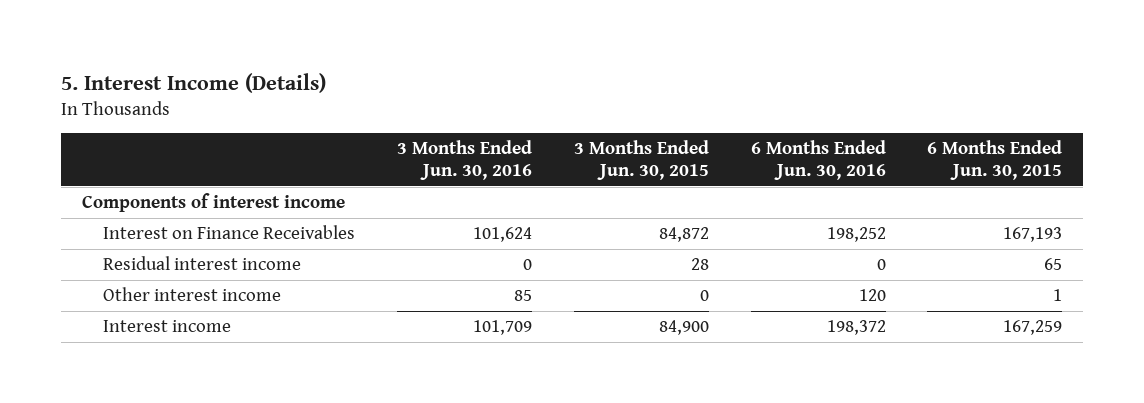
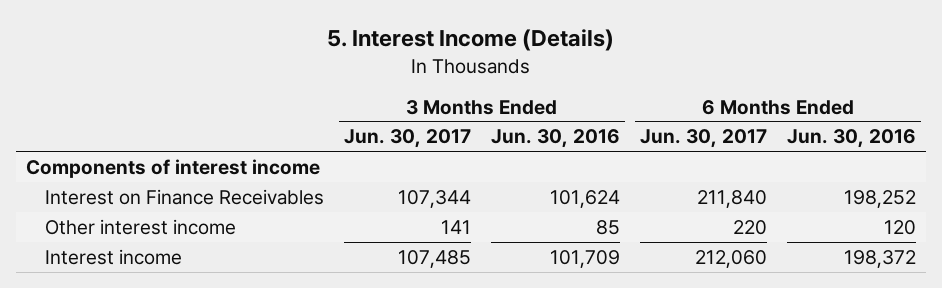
- | 3 Months Ended Jun. 30, 2016 | 3 Months Ended Jun. 30, 2015 | 6 Months Ended Jun. 30, 2016 | 6 Months Ended Jun. 30, 2015
+ | 3 Months Ended Jun. 30, 2017 | 3 Months Ended Jun. 30, 2016 | 6 Months Ended Jun. 30, 2017 | 6 Months Ended Jun. 30, 2016
- Residual interest income | 0 | 28 | 0 | 65

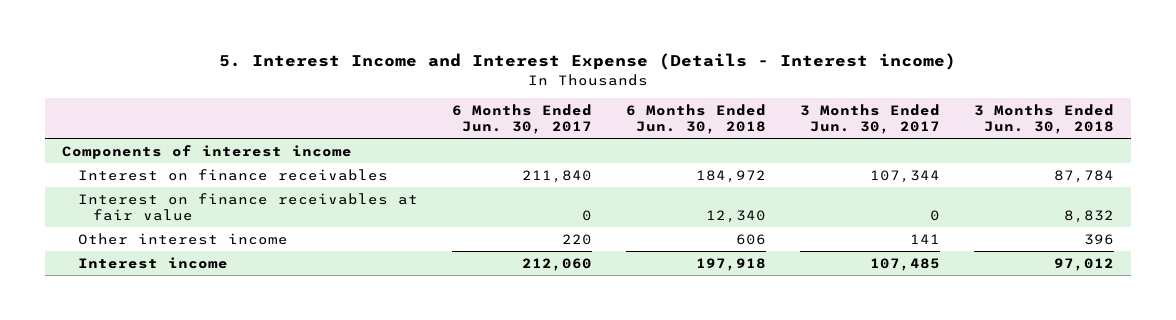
- 5. Interest Income (Details)
+ 5. Interest Income and Interest Expense (Details - Interest income)
- | 3 Months Ended Jun. 30, 2017 | 3 Months Ended Jun. 30, 2016 | 6 Months Ended Jun. 30, 2017 | 6 Months Ended Jun. 30, 2016
+ | 6 Months Ended Jun. 30, 2017 | 6 Months Ended Jun. 30, 2018 | 3 Months Ended Jun. 30, 2017 | 3 Months Ended Jun. 30, 2018
- Interest on Finance Receivables | 107,344 | 101,624 | 211,840 | 198,252
+ Interest on finance receivables | 211,840 | 184,972 | 107,344 | 87,784
+ Interest on finance receivables at fair value | 0 | 12,340 | 0 | 8,832

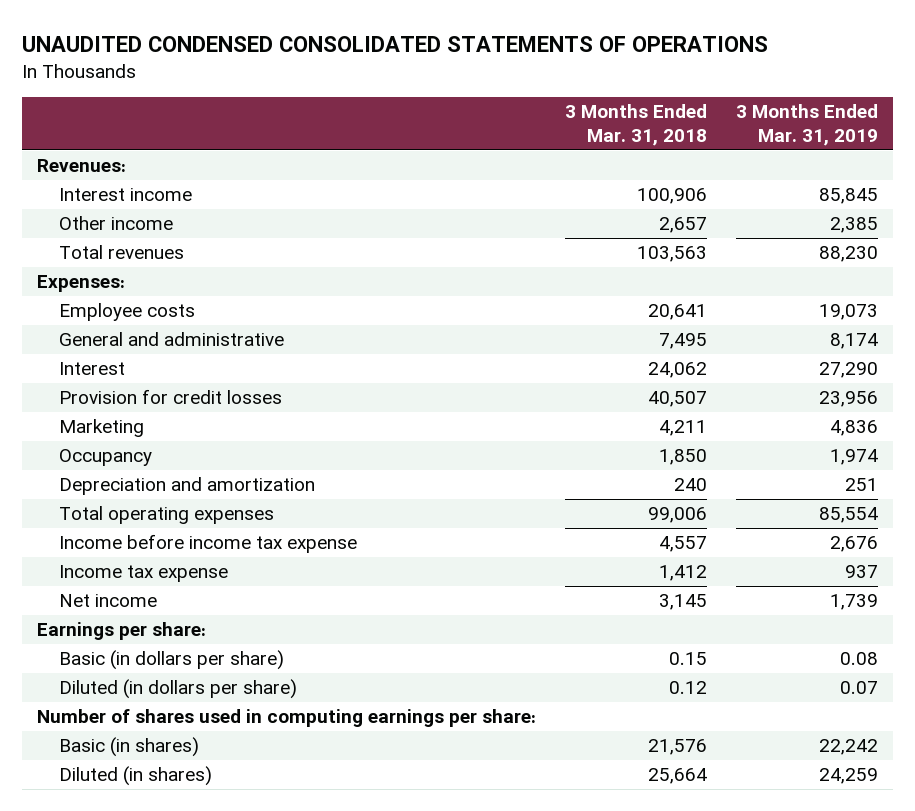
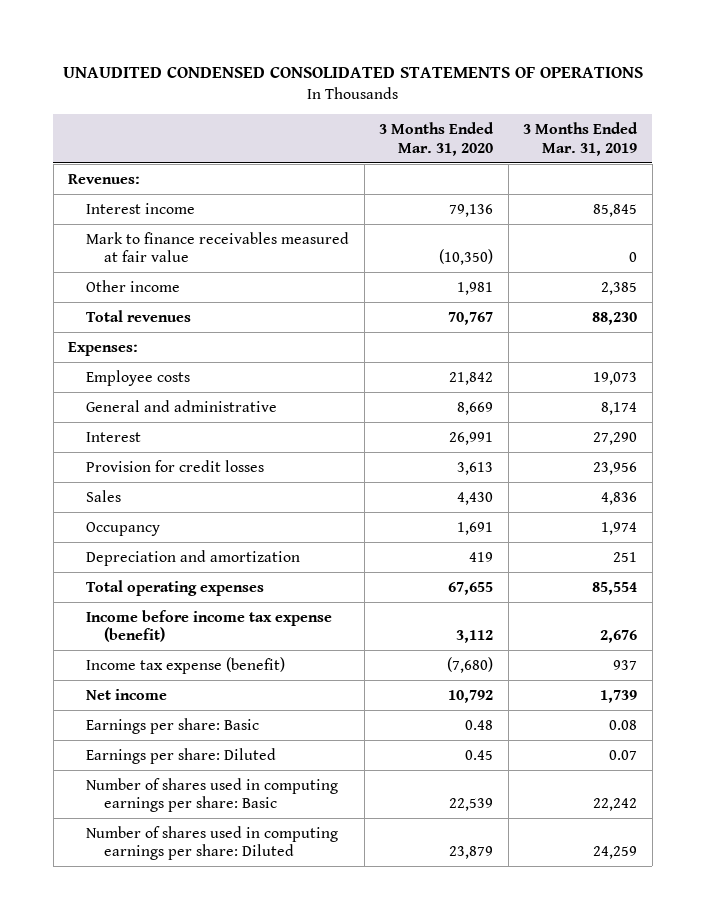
- | 3 Months Ended Mar. 31, 2018 | 3 Months Ended Mar. 31, 2019
+ | 3 Months Ended Mar. 31, 2020 | 3 Months Ended Mar. 31, 2019
+ Mark to finance receivables measured at fair value | (10,350) | 0
- Marketing | 4,211 | 4,836
+ Sales | 4,430 | 4,836
- Income before income tax expense | 4,557 | 2,676
- Income tax expense | 1,412 | 937
+ Income before income tax expense (benefit) | 3,112 | 2,676
+ Income tax expense (benefit) | (7,680) | 937
- Earnings per share:
- Basic (in dollars per share) | 0.15 | 0.08
- Diluted (in dollars per share) | 0.12 | 0.07
- Number of shares used in computing earnings per share:
- Basic (in shares) | 21,576 | 22,242
- Diluted (in shares) | 25,664 | 24,259
+ Earnings per share: Basic | 0.48 | 0.08
+ Earnings per share: Diluted | 0.45 | 0.07
+ Number of shares used in computing earnings per share: Basic | 22,539 | 22,242
+ Number of shares used in computing earnings per share: Diluted | 23,879 | 24,259

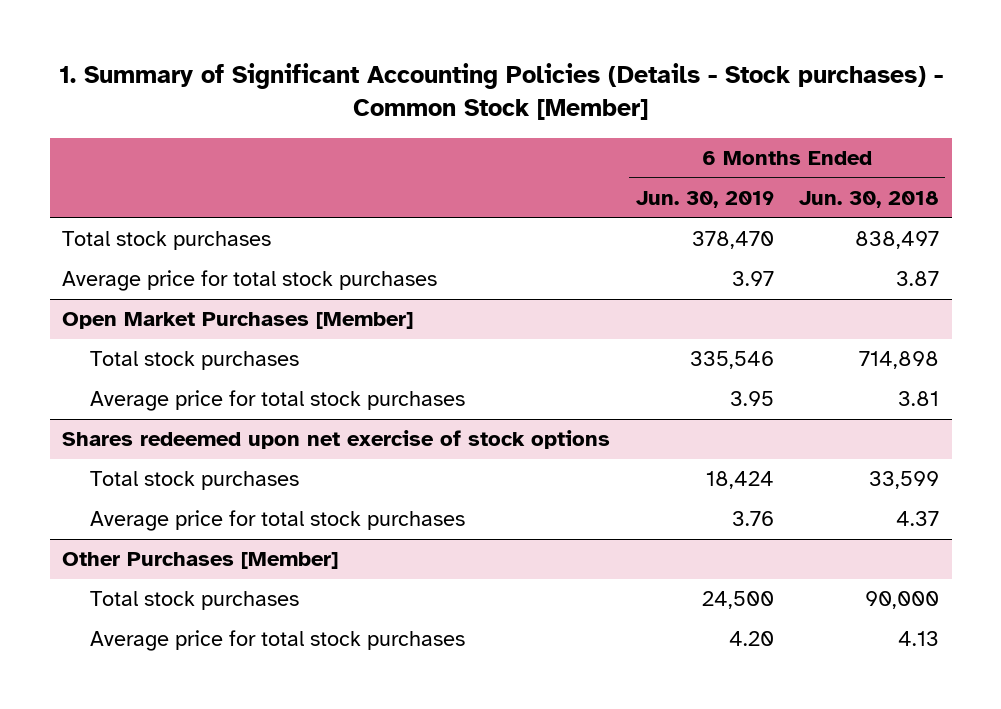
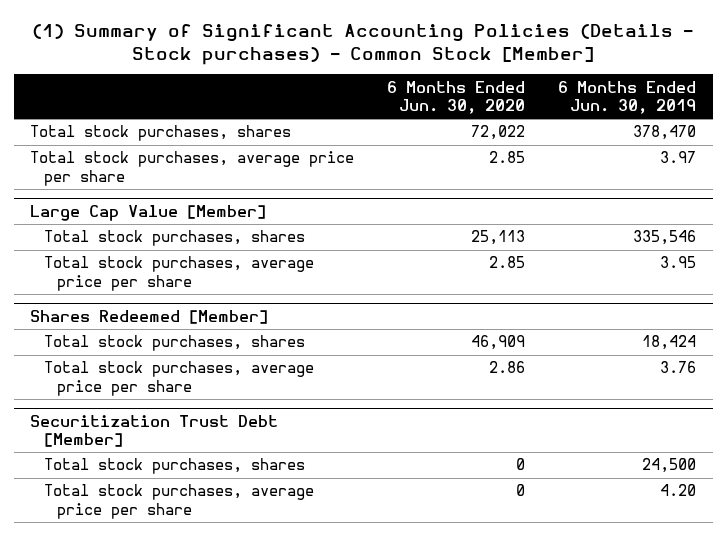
- 1. Summary of Significant Accounting Policies (Details - Stock purchases) - Common Stock [Member]
+ (1) Summary of Significant Accounting Policies (Details - Stock purchases) - Common Stock [Member]
- | 6 Months Ended Jun. 30, 2019 | 6 Months Ended Jun. 30, 2018
+ | 6 Months Ended Jun. 30, 2020 | 6 Months Ended Jun. 30, 2019
- Total stock purchases | 378,470 | 838,497
- Average price for total stock purchases | 3.97 | 3.87
- Open Market Purchases [Member]
- Total stock purchases | 335,546 | 714,898
- Average price for total stock purchases | 3.95 | 3.81
- Shares redeemed upon net exercise of stock options
- Total stock purchases | 18,424 | 33,599
- Average price for total stock purchases | 3.76 | 4.37
- Other Purchases [Member]
- Total stock purchases | 24,500 | 90,000
- Average price for total stock purchases | 4.20 | 4.13
+ Total stock purchases, shares | 72,022 | 378,470
+ Total stock purchases, average price per share | 2.85 | 3.97
+ Large Cap Value [Member]
+ Total stock purchases, shares | 25,113 | 335,546
+ Total stock purchases, average price per share | 2.85 | 3.95
+ Shares Redeemed [Member]
+ Total stock purchases, shares | 46,909 | 18,424
+ Total stock purchases, average price per share | 2.86 | 3.76
+ Securitization Trust Debt [Member]
+ Total stock purchases, shares | 0 | 24,500
+ Total stock purchases, average price per share | 0 | 4.20

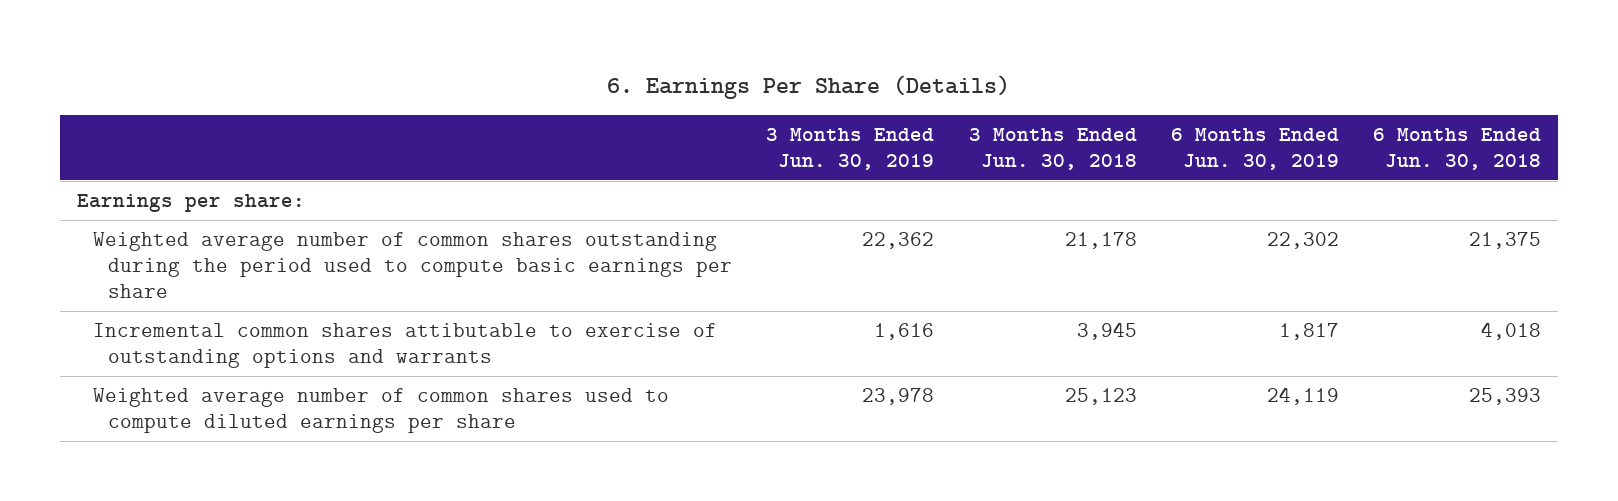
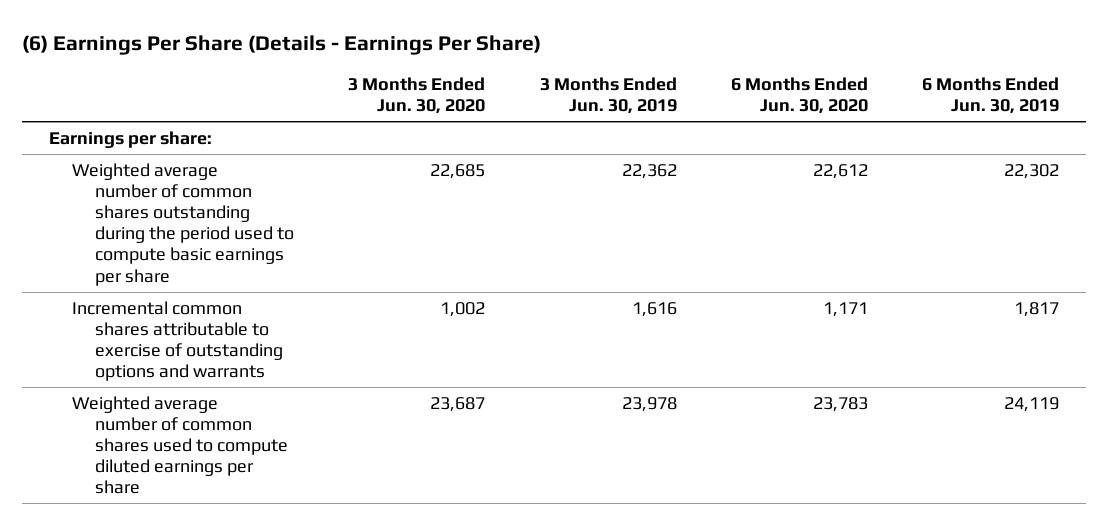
- 6. Earnings Per Share (Details)
+ (6) Earnings Per Share (Details - Earnings Per Share)
- | 3 Months Ended Jun. 30, 2019 | 3 Months Ended Jun. 30, 2018 | 6 Months Ended Jun. 30, 2019 | 6 Months Ended Jun. 30, 2018
+ | 3 Months Ended Jun. 30, 2020 | 3 Months Ended Jun. 30, 2019 | 6 Months Ended Jun. 30, 2020 | 6 Months Ended Jun. 30, 2019
- Incremental common shares attibutable to exercise of outstanding options and warrants | 1,616 | 3,945 | 1,817 | 4,018
+ Incremental common shares attributable to exercise of outstanding options and warrants | 1,002 | 1,616 | 1,171 | 1,817

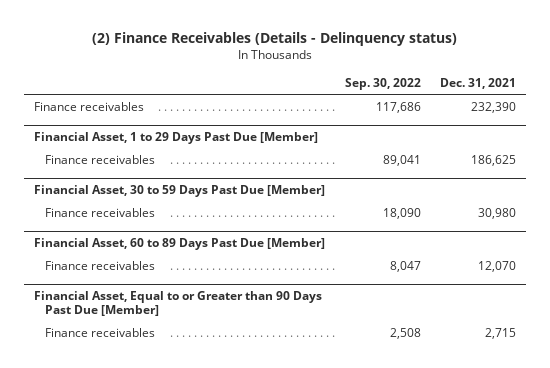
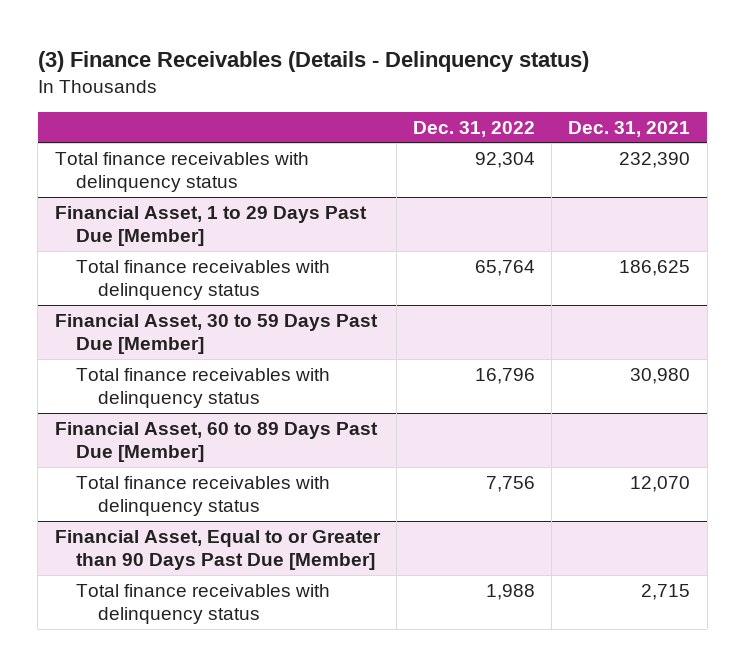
- (2) Finance Receivables (Details - Delinquency status)
+ (3) Finance Receivables (Details - Delinquency status)
- | Sep. 30, 2022 | Dec. 31, 2021
+ | Dec. 31, 2022 | Dec. 31, 2021
- Finance receivables | 117,686 | 232,390
+ Total finance receivables with delinquency status | 92,304 | 232,390
@ Financial Asset, 1 to 29 Days Past Due [Member]
- Finance receivables | 89,041 | 186,625
+ Total finance receivables with delinquency status | 65,764 | 186,625
@ Financial Asset, 30 to 59 Days Past Due [Member]
- Finance receivables | 18,090 | 30,980
+ Total finance receivables with delinquency status | 16,796 | 30,980
@ Financial Asset, 60 to 89 Days Past Due [Member]
- Finance receivables | 8,047 | 12,070
+ Total finance receivables with delinquency status | 7,756 | 12,070
@ Financial Asset, Equal to or Greater than 90 Days Past Due [Member]
- Finance receivables | 2,508 | 2,715
+ Total finance receivables with delinquency status | 1,988 | 2,715

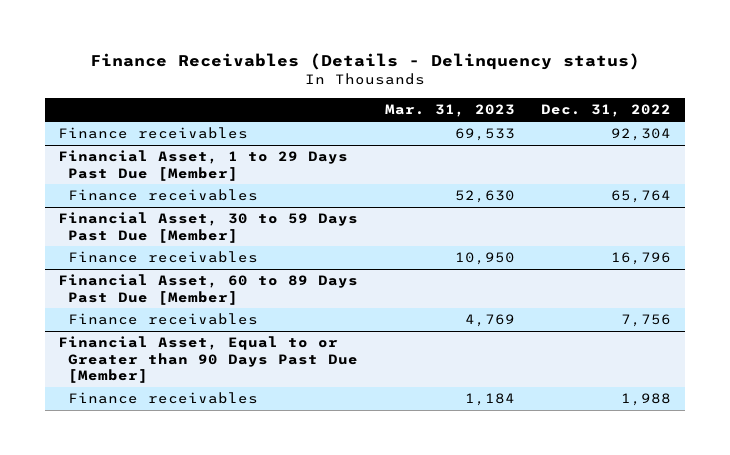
- (3) Finance Receivables (Details - Delinquency status)
+ Finance Receivables (Details - Delinquency status)
- | Dec. 31, 2022 | Dec. 31, 2021
+ | Mar. 31, 2023 | Dec. 31, 2022
- Total finance receivables with delinquency status | 92,304 | 232,390
+ Finance receivables | 69,533 | 92,304
@ Financial Asset, 1 to 29 Days Past Due [Member]
- Total finance receivables with delinquency status | 65,764 | 186,625
+ Finance receivables | 52,630 | 65,764
@ Financial Asset, 30 to 59 Days Past Due [Member]
- Total finance receivables with delinquency status | 16,796 | 30,980
+ Finance receivables | 10,950 | 16,796
@ Financial Asset, 60 to 89 Days Past Due [Member]
- Total finance receivables with delinquency status | 7,756 | 12,070
+ Finance receivables | 4,769 | 7,756
@ Financial Asset, Equal to or Greater than 90 Days Past Due [Member]
- Total finance receivables with delinquency status | 1,988 | 2,715
+ Finance receivables | 1,184 | 1,988

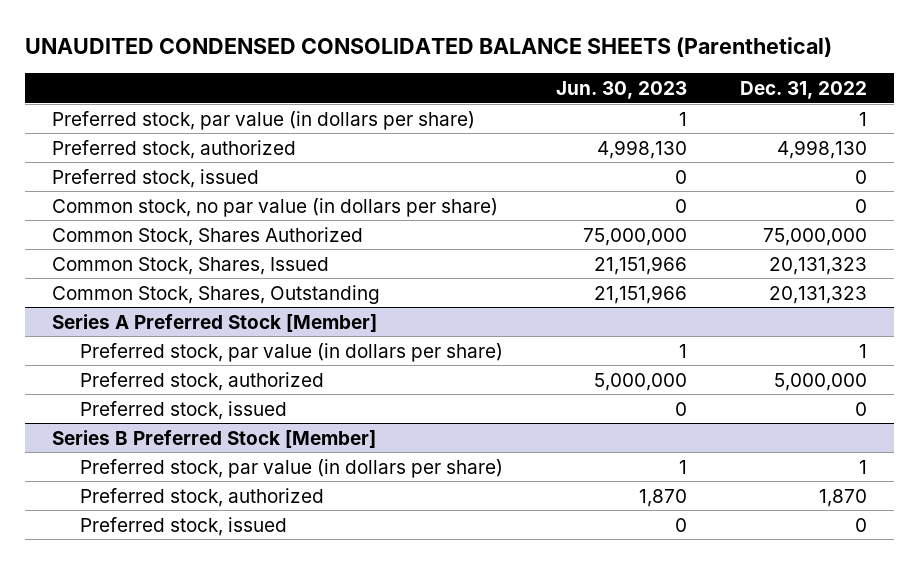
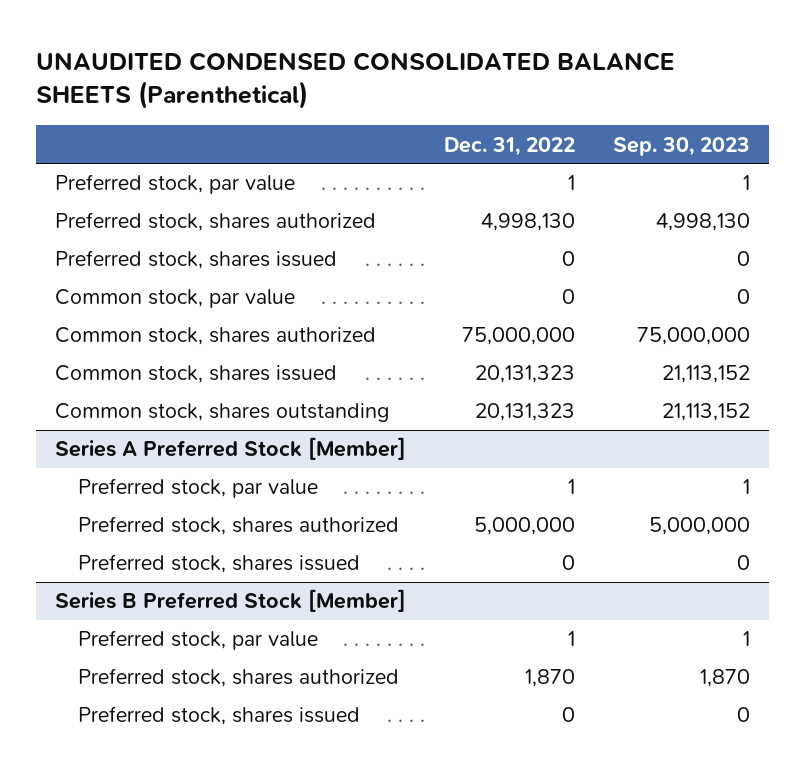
- | Jun. 30, 2023 | Dec. 31, 2022
+ | Dec. 31, 2022 | Sep. 30, 2023
- Preferred stock, par value (in dollars per share) | 1 | 1
- Preferred stock, authorized | 4,998,130 | 4,998,130
- Preferred stock, issued | 0 | 0
- Common stock, no par value (in dollars per share) | 0 | 0
- Common Stock, Shares Authorized | 75,000,000 | 75,000,000
- Common Stock, Shares, Issued | 21,151,966 | 20,131,323
- Common Stock, Shares, Outstanding | 21,151,966 | 20,131,323
+ Preferred stock, par value | 1 | 1
+ Preferred stock, shares authorized | 4,998,130 | 4,998,130
+ Preferred stock, shares issued | 0 | 0
+ Common stock, par value | 0 | 0
+ Common stock, shares authorized | 75,000,000 | 75,000,000
+ Common stock, shares issued | 20,131,323 | 21,113,152
+ Common stock, shares outstanding | 20,131,323 | 21,113,152
@ Series A Preferred Stock [Member]
- Preferred stock, par value (in dollars per share) | 1 | 1
- Preferred stock, authorized | 5,000,000 | 5,000,000
- Preferred stock, issued | 0 | 0
+ Preferred stock, par value | 1 | 1
+ Preferred stock, shares authorized | 5,000,000 | 5,000,000
+ Preferred stock, shares issued | 0 | 0
@ Series B Preferred Stock [Member]
- Preferred stock, par value (in dollars per share) | 1 | 1
- Preferred stock, authorized | 1,870 | 1,870
- Preferred stock, issued | 0 | 0
+ Preferred stock, par value | 1 | 1
+ Preferred stock, shares authorized | 1,870 | 1,870
+ Preferred stock, shares issued | 0 | 0

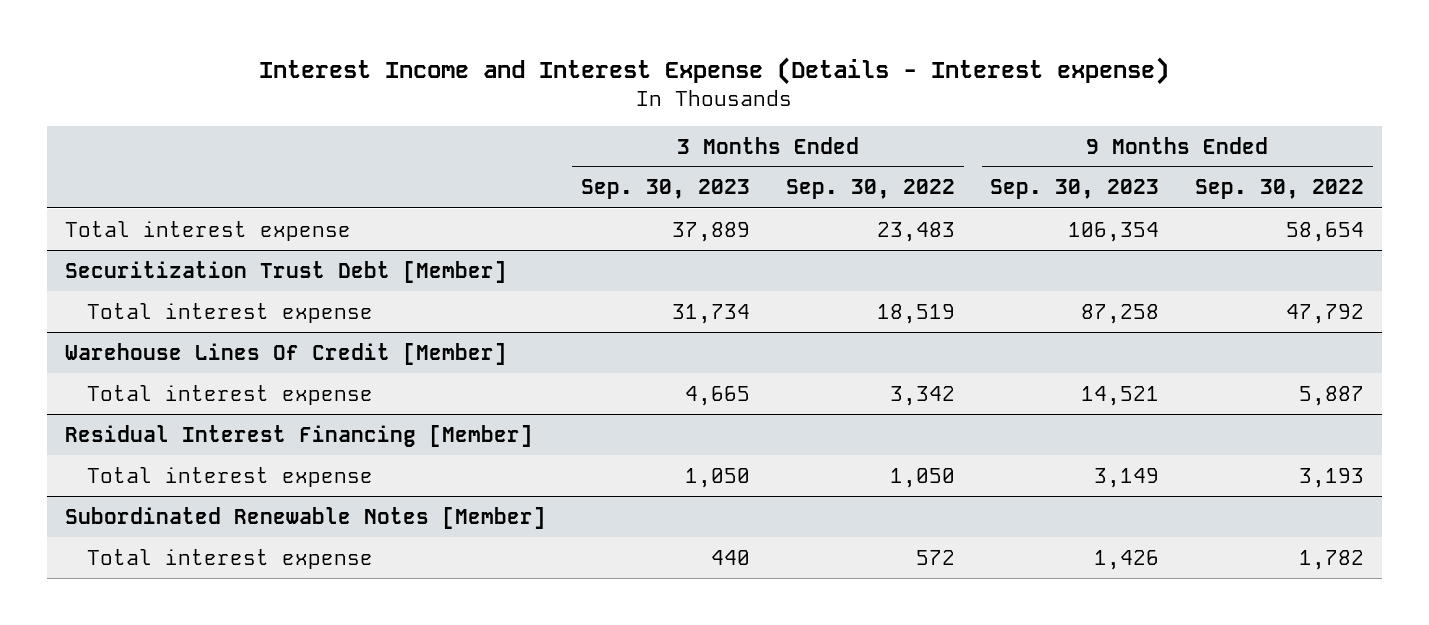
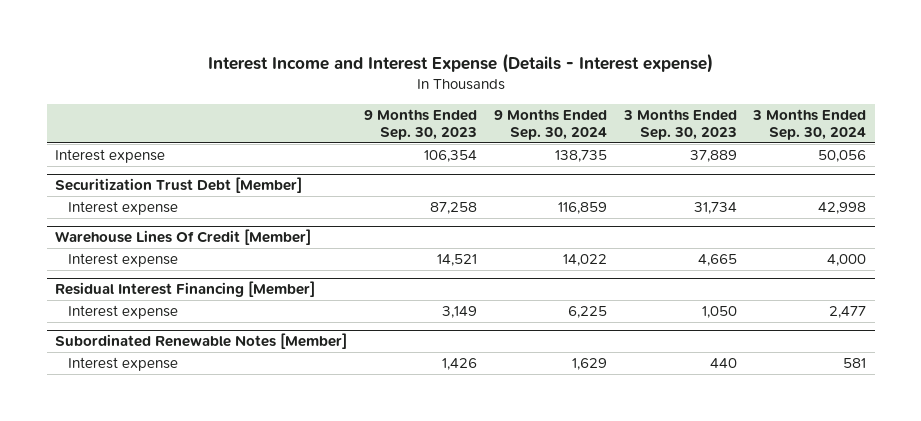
- | 3 Months Ended Sep. 30, 2023 | 3 Months Ended Sep. 30, 2022 | 9 Months Ended Sep. 30, 2023 | 9 Months Ended Sep. 30, 2022
+ | 9 Months Ended Sep. 30, 2023 | 9 Months Ended Sep. 30, 2024 | 3 Months Ended Sep. 30, 2023 | 3 Months Ended Sep. 30, 2024
- Total interest expense | 37,889 | 23,483 | 106,354 | 58,654
+ Interest expense | 106,354 | 138,735 | 37,889 | 50,056
@ Securitization Trust Debt [Member]
- Total interest expense | 31,734 | 18,519 | 87,258 | 47,792
+ Interest expense | 87,258 | 116,859 | 31,734 | 42,998
@ Warehouse Lines Of Credit [Member]
- Total interest expense | 4,665 | 3,342 | 14,521 | 5,887
+ Interest expense | 14,521 | 14,022 | 4,665 | 4,000
@ Residual Interest Financing [Member]
- Total interest expense | 1,050 | 1,050 | 3,149 | 3,193
+ Interest expense | 3,149 | 6,225 | 1,050 | 2,477
@ Subordinated Renewable Notes [Member]
- Total interest expense | 440 | 572 | 1,426 | 1,782
+ Interest expense | 1,426 | 1,629 | 440 | 581

